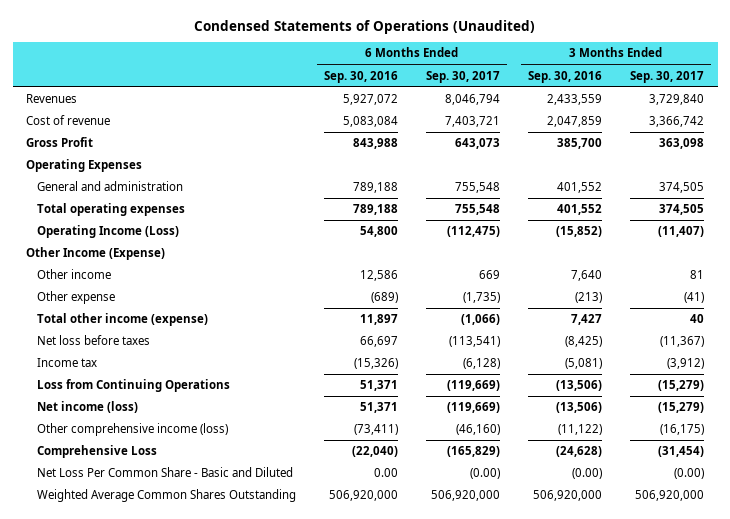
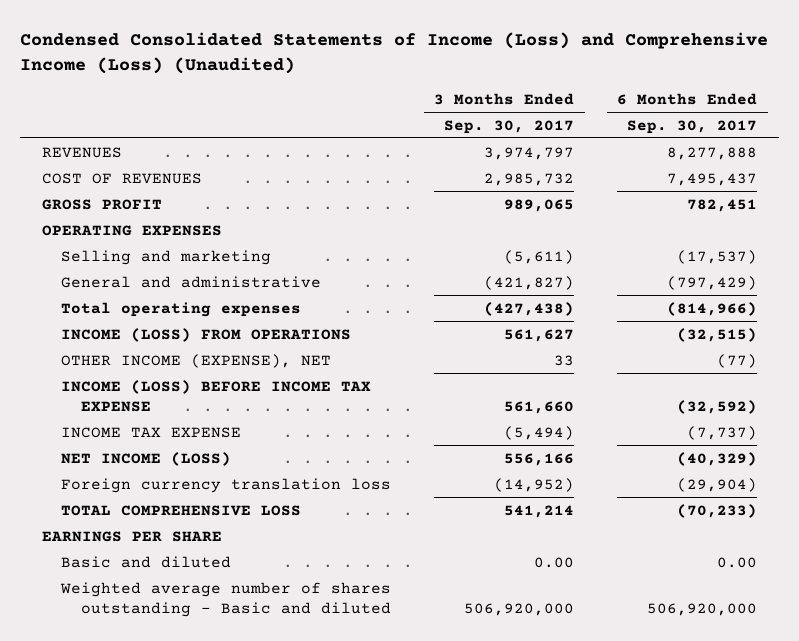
- Condensed Statements of Operations (Unaudited)
+ Condensed Consolidated Statements of Income (Loss) and Comprehensive Income (Loss) (Unaudited)
- | 6 Months Ended Sep. 30, 2016 | 6 Months Ended Sep. 30, 2017 | 3 Months Ended Sep. 30, 2016 | 3 Months Ended Sep. 30, 2017
+ | 3 Months Ended Sep. 30, 2017 | 6 Months Ended Sep. 30, 2017
- Revenues | 5,927,072 | 8,046,794 | 2,433,559 | 3,729,840
- Cost of revenue | 5,083,084 | 7,403,721 | 2,047,859 | 3,366,742
- Gross Profit | 843,988 | 643,073 | 385,700 | 363,098
- Operating Expenses
- General and administration | 789,188 | 755,548 | 401,552 | 374,505
- Total operating expenses | 789,188 | 755,548 | 401,552 | 374,505
- Operating Income (Loss) | 54,800 | (112,475) | (15,852) | (11,407)
- Other Income (Expense)
- Other income | 12,586 | 669 | 7,640 | 81
- Other expense | (689) | (1,735) | (213) | (41)
- Total other income (expense) | 11,897 | (1,066) | 7,427 | 40
- Net loss before taxes | 66,697 | (113,541) | (8,425) | (11,367)
- Income tax | (15,326) | (6,128) | (5,081) | (3,912)
- Loss from Continuing Operations | 51,371 | (119,669) | (13,506) | (15,279)
- Net income (loss) | 51,371 | (119,669) | (13,506) | (15,279)
- Other comprehensive income (loss) | (73,411) | (46,160) | (11,122) | (16,175)
- Comprehensive Loss | (22,040) | (165,829) | (24,628) | (31,454)
- Net Loss Per Common Share - Basic and Diluted | 0.00 | (0.00) | (0.00) | (0.00)
- Weighted Average Common Shares Outstanding | 506,920,000 | 506,920,000 | 506,920,000 | 506,920,000
+ REVENUES | 3,974,797 | 8,277,888
+ COST OF REVENUES | 2,985,732 | 7,495,437
+ GROSS PROFIT | 989,065 | 782,451
+ OPERATING EXPENSES
+ Selling and marketing | (5,611) | (17,537)
+ General and administrative | (421,827) | (797,429)
+ Total operating expenses | (427,438) | (814,966)
+ INCOME (LOSS) FROM OPERATIONS | 561,627 | (32,515)
+ OTHER INCOME (EXPENSE), NET | 33 | (77)
+ INCOME (LOSS) BEFORE INCOME TAX EXPENSE | 561,660 | (32,592)
+ INCOME TAX EXPENSE | (5,494) | (7,737)
+ NET INCOME (LOSS) | 556,166 | (40,329)
+ Foreign currency translation loss | (14,952) | (29,904)
+ TOTAL COMPREHENSIVE LOSS | 541,214 | (70,233)
+ EARNINGS PER SHARE
+ Basic and diluted | 0.00 | 0.00
+ Weighted average number of shares outstanding - Basic and diluted | 506,920,000 | 506,920,000

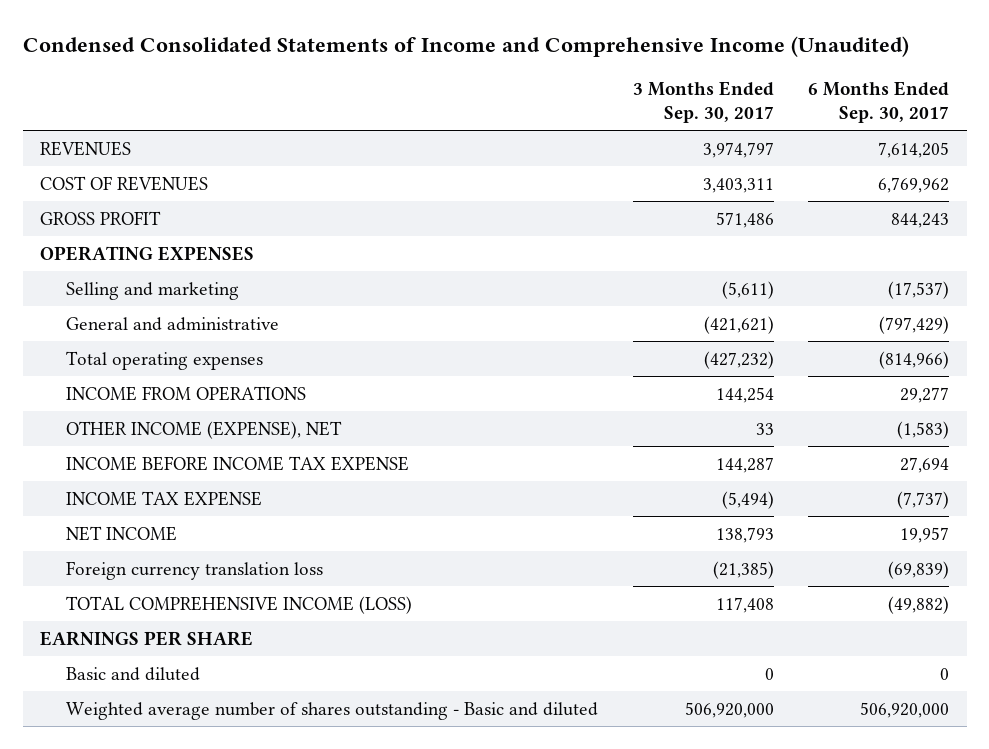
- Condensed Consolidated Statements of Income (Loss) and Comprehensive Income (Loss) (Unaudited)
+ Condensed Consolidated Statements of Income and Comprehensive Income (Unaudited)
- REVENUES | 3,974,797 | 8,277,888
- COST OF REVENUES | 2,985,732 | 7,495,437
- GROSS PROFIT | 989,065 | 782,451
+ REVENUES | 3,974,797 | 7,614,205
+ COST OF REVENUES | 3,403,311 | 6,769,962
+ GROSS PROFIT | 571,486 | 844,243
- General and administrative | (421,827) | (797,429)
- Total operating expenses | (427,438) | (814,966)
- INCOME (LOSS) FROM OPERATIONS | 561,627 | (32,515)
- OTHER INCOME (EXPENSE), NET | 33 | (77)
- INCOME (LOSS) BEFORE INCOME TAX EXPENSE | 561,660 | (32,592)
+ General and administrative | (421,621) | (797,429)
+ Total operating expenses | (427,232) | (814,966)
+ INCOME FROM OPERATIONS | 144,254 | 29,277
+ OTHER INCOME (EXPENSE), NET | 33 | (1,583)
+ INCOME BEFORE INCOME TAX EXPENSE | 144,287 | 27,694
- NET INCOME (LOSS) | 556,166 | (40,329)
- Foreign currency translation loss | (14,952) | (29,904)
- TOTAL COMPREHENSIVE LOSS | 541,214 | (70,233)
+ NET INCOME | 138,793 | 19,957
+ Foreign currency translation loss | (21,385) | (69,839)
+ TOTAL COMPREHENSIVE INCOME (LOSS) | 117,408 | (49,882)
- Basic and diluted | 0.00 | 0.00
+ Basic and diluted | 0 | 0

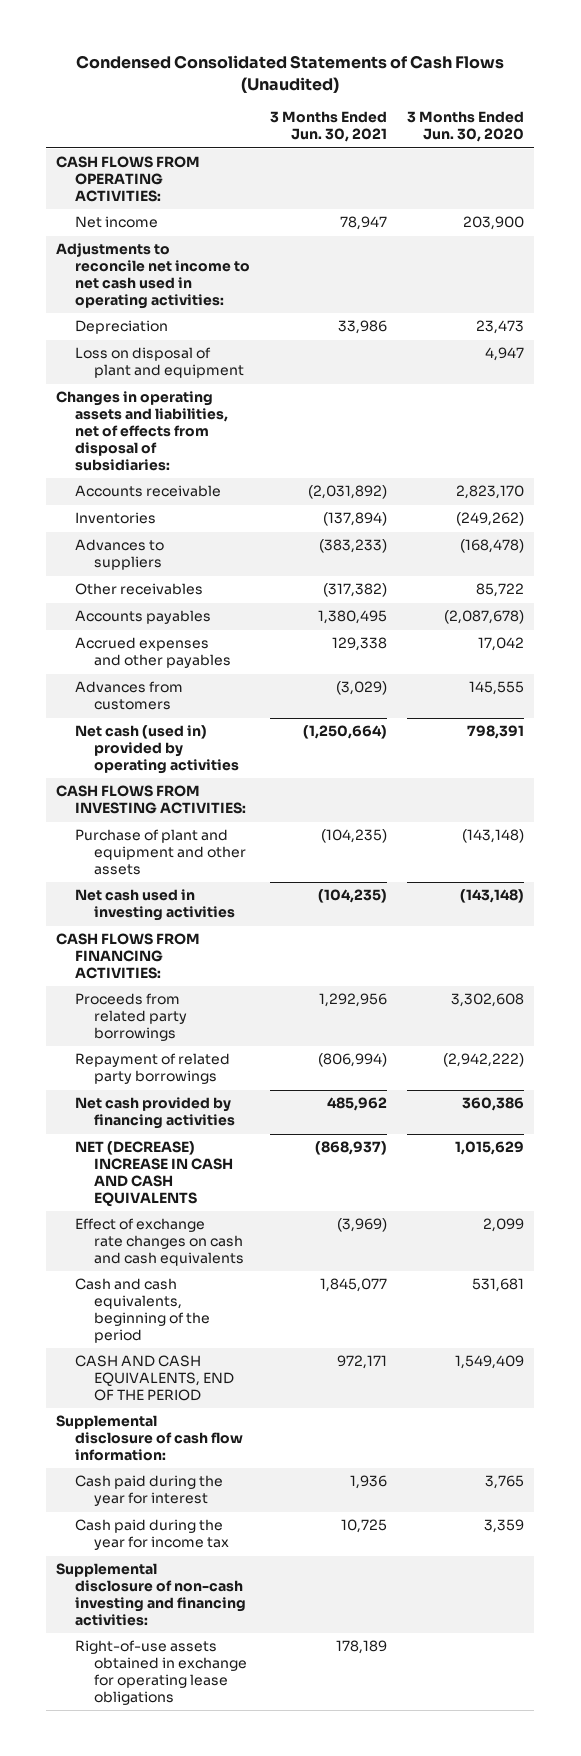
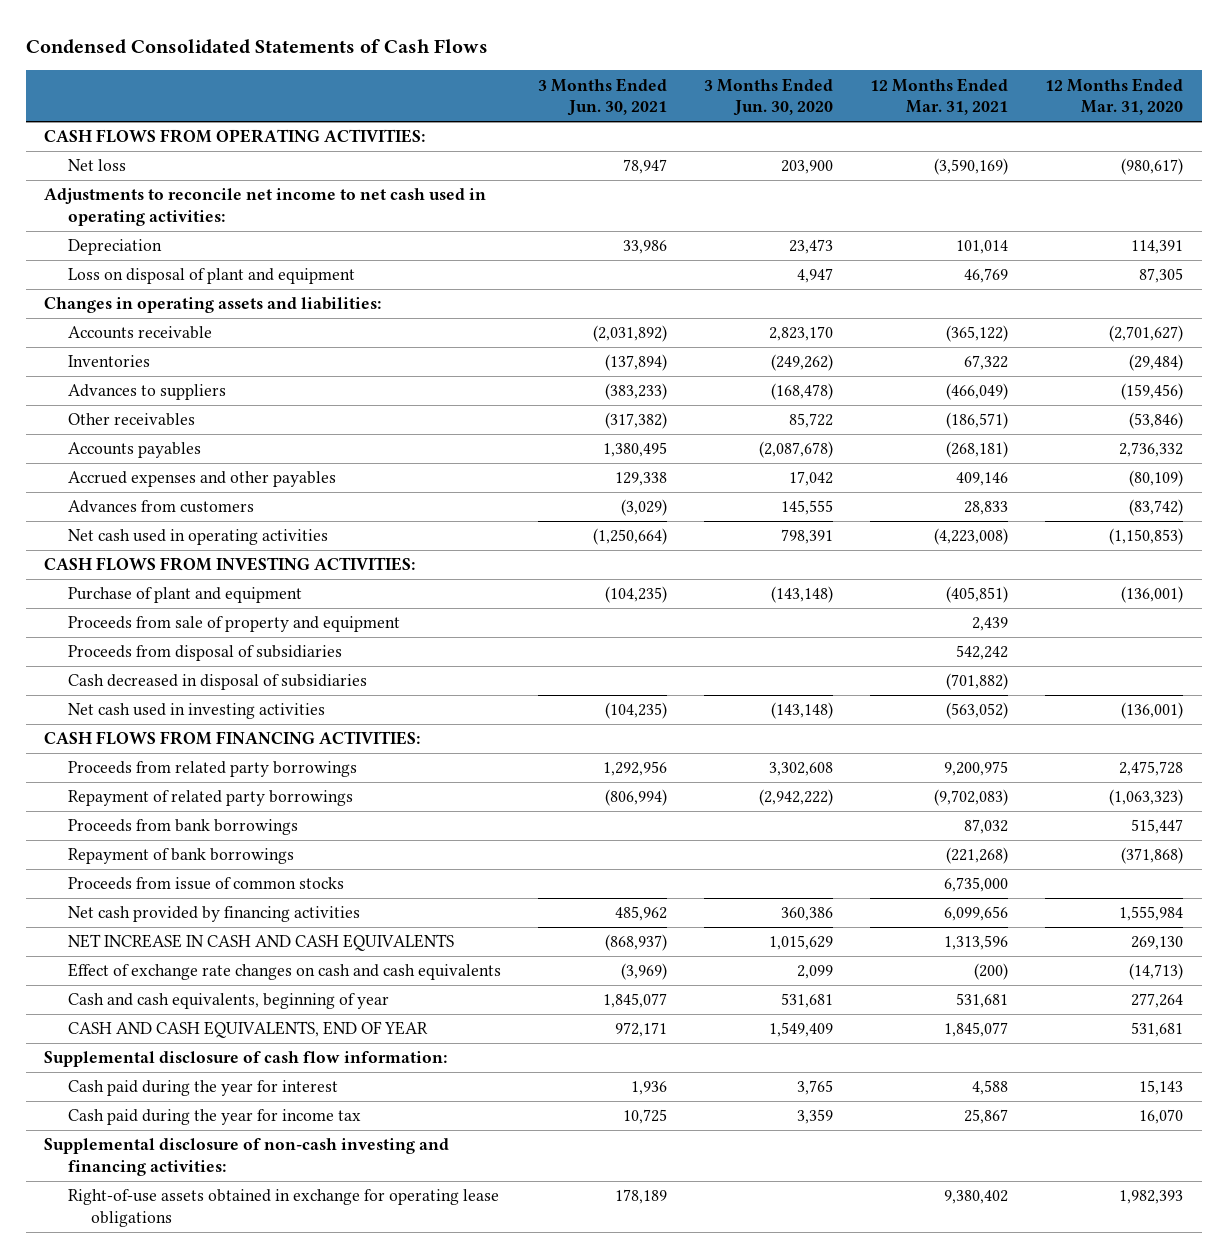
- Condensed Consolidated Statements of Cash Flows (Unaudited)
+ Condensed Consolidated Statements of Cash Flows
- | 3 Months Ended Jun. 30, 2021 | 3 Months Ended Jun. 30, 2020
+ | 3 Months Ended Jun. 30, 2021 | 3 Months Ended Jun. 30, 2020 | 12 Months Ended Mar. 31, 2021 | 12 Months Ended Mar. 31, 2020
- Net income | 78,947 | 203,900
+ Net loss | 78,947 | 203,900 | (3,590,169) | (980,617)
- Changes in operating assets and liabilities, net of effects from disposal of subsidiaries:
+ Changes in operating assets and liabilities:
- Net cash (used in) provided by operating activities | (1,250,664) | 798,391
+ Net cash used in operating activities | (1,250,664) | 798,391 | (4,223,008) | (1,150,853)
- Purchase of plant and equipment and other assets | (104,235) | (143,148)
+ Purchase of plant and equipment | (104,235) | (143,148) | (405,851) | (136,001)
+ Proceeds from sale of property and equipment | | | 2,439 |
+ Proceeds from disposal of subsidiaries | | | 542,242 |
+ Cash decreased in disposal of subsidiaries | | | (701,882) |
+ Proceeds from bank borrowings | | | 87,032 | 515,447
+ Repayment of bank borrowings | | | (221,268) | (371,868)
+ Proceeds from issue of common stocks | | | 6,735,000 |
- NET (DECREASE) INCREASE IN CASH AND CASH EQUIVALENTS | (868,937) | 1,015,629
+ NET INCREASE IN CASH AND CASH EQUIVALENTS | (868,937) | 1,015,629 | 1,313,596 | 269,130
- Cash and cash equivalents, beginning of the period | 1,845,077 | 531,681
- CASH AND CASH EQUIVALENTS, END OF THE PERIOD | 972,171 | 1,549,409
+ Cash and cash equivalents, beginning of year | 1,845,077 | 531,681 | 531,681 | 277,264
+ CASH AND CASH EQUIVALENTS, END OF YEAR | 972,171 | 1,549,409 | 1,845,077 | 531,681

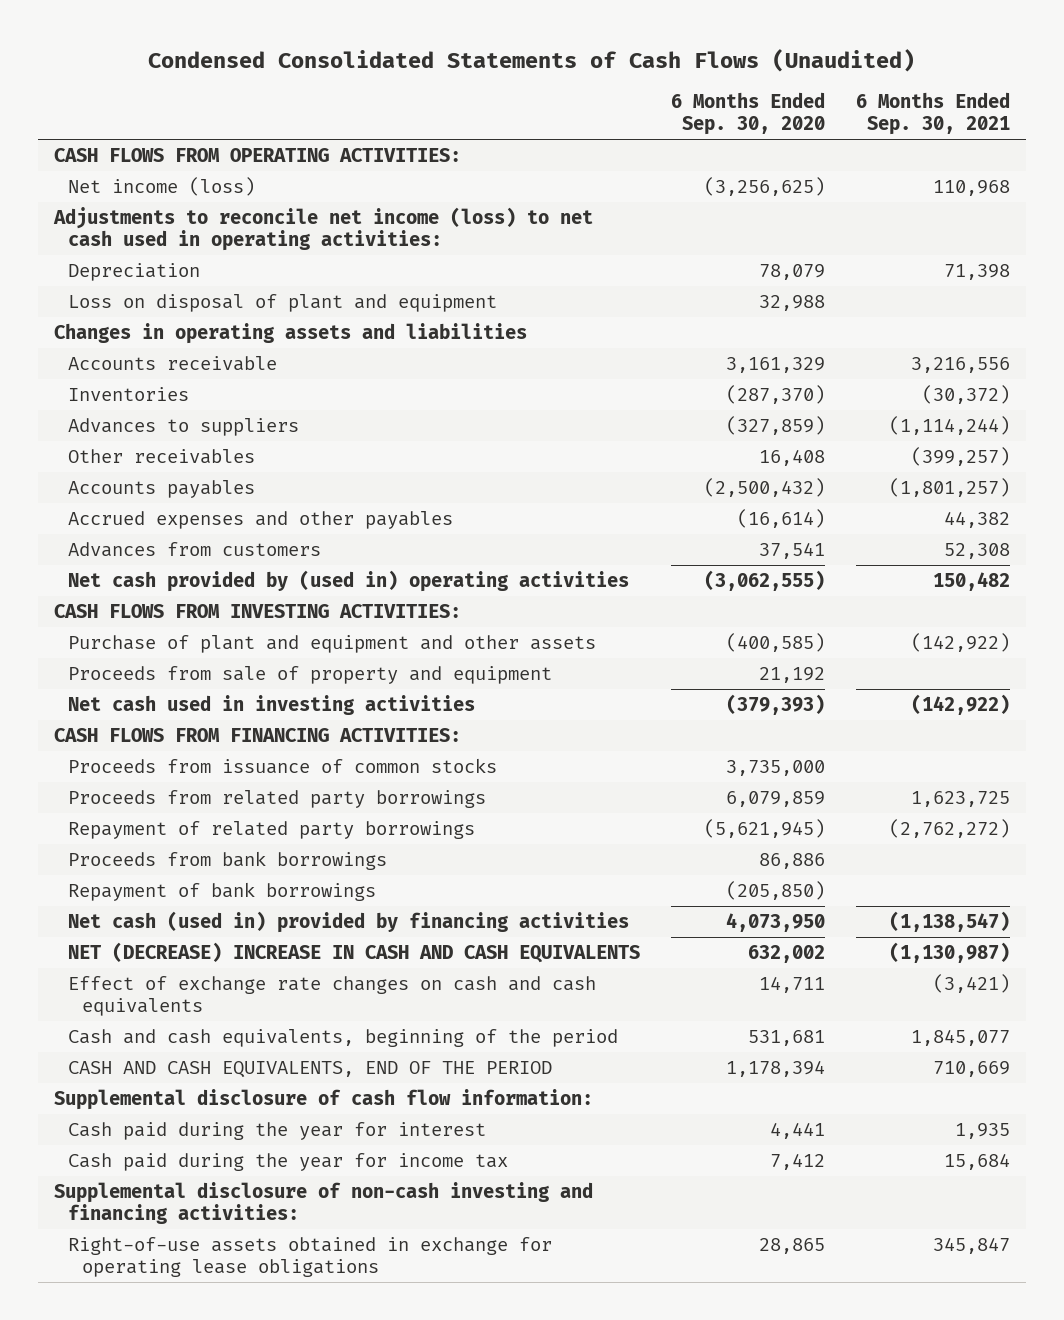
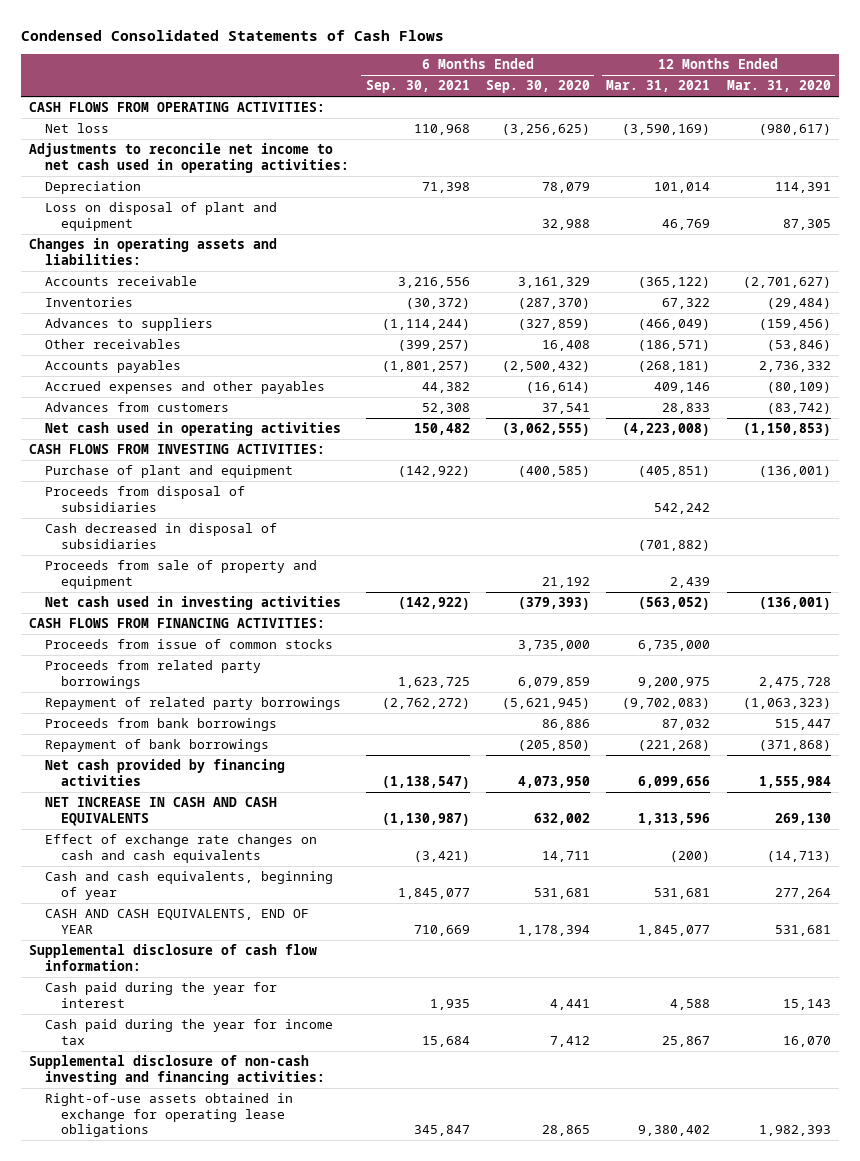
- Condensed Consolidated Statements of Cash Flows (Unaudited)
+ Condensed Consolidated Statements of Cash Flows
- | 6 Months Ended Sep. 30, 2020 | 6 Months Ended Sep. 30, 2021
+ | 6 Months Ended Sep. 30, 2021 | 6 Months Ended Sep. 30, 2020 | 12 Months Ended Mar. 31, 2021 | 12 Months Ended Mar. 31, 2020
- Net income (loss) | (3,256,625) | 110,968
- Adjustments to reconcile net income (loss) to net cash used in operating activities:
+ Net loss | 110,968 | (3,256,625) | (3,590,169) | (980,617)
+ Adjustments to reconcile net income to net cash used in operating activities:
- Changes in operating assets and liabilities
+ Changes in operating assets and liabilities:
- Net cash provided by (used in) operating activities | (3,062,555) | 150,482
+ Net cash used in operating activities | 150,482 | (3,062,555) | (4,223,008) | (1,150,853)
- Purchase of plant and equipment and other assets | (400,585) | (142,922)
+ Purchase of plant and equipment | (142,922) | (400,585) | (405,851) | (136,001)
+ Proceeds from disposal of subsidiaries | | | 542,242 |
+ Cash decreased in disposal of subsidiaries | | | (701,882) |
- Proceeds from issuance of common stocks | 3,735,000 |
+ Proceeds from issue of common stocks | | 3,735,000 | 6,735,000 |
- Net cash (used in) provided by financing activities | 4,073,950 | (1,138,547)
- NET (DECREASE) INCREASE IN CASH AND CASH EQUIVALENTS | 632,002 | (1,130,987)
+ Net cash provided by financing activities | (1,138,547) | 4,073,950 | 6,099,656 | 1,555,984
+ NET INCREASE IN CASH AND CASH EQUIVALENTS | (1,130,987) | 632,002 | 1,313,596 | 269,130
- Cash and cash equivalents, beginning of the period | 531,681 | 1,845,077
- CASH AND CASH EQUIVALENTS, END OF THE PERIOD | 1,178,394 | 710,669
+ Cash and cash equivalents, beginning of year | 1,845,077 | 531,681 | 531,681 | 277,264
+ CASH AND CASH EQUIVALENTS, END OF YEAR | 710,669 | 1,178,394 | 1,845,077 | 531,681

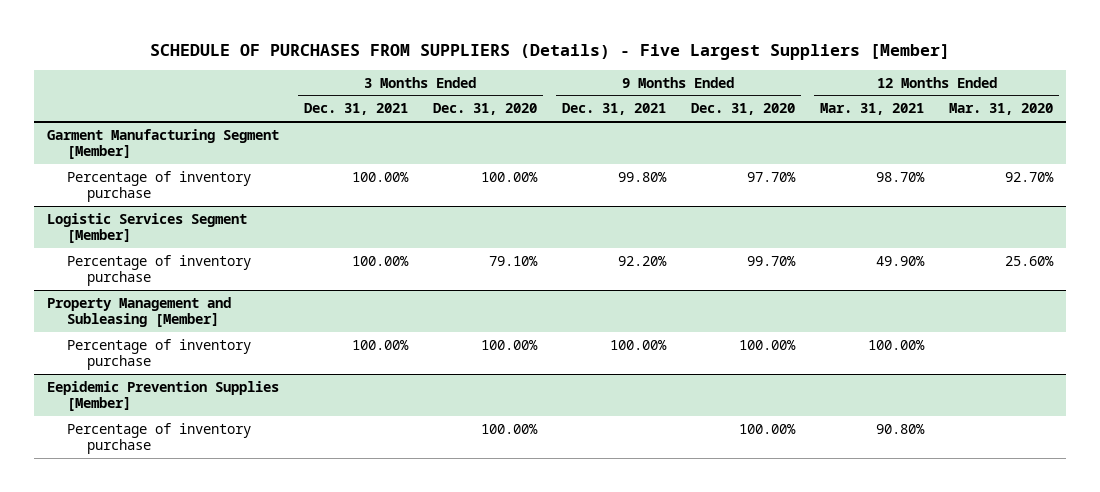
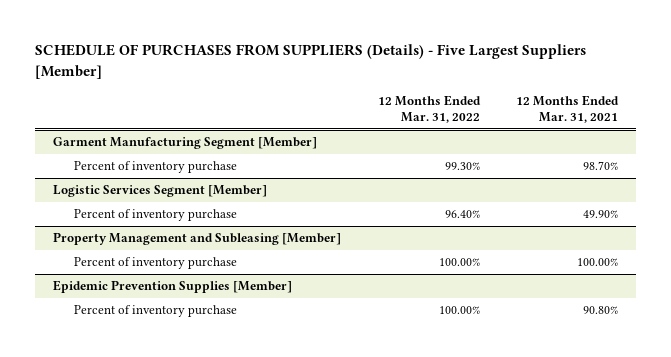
- | 3 Months Ended Dec. 31, 2021 | 3 Months Ended Dec. 31, 2020 | 9 Months Ended Dec. 31, 2021 | 9 Months Ended Dec. 31, 2020 | 12 Months Ended Mar. 31, 2021 | 12 Months Ended Mar. 31, 2020
+ | 12 Months Ended Mar. 31, 2022 | 12 Months Ended Mar. 31, 2021
@ Garment Manufacturing Segment [Member]
- Percentage of inventory purchase | 100.00% | 100.00% | 99.80% | 97.70% | 98.70% | 92.70%
+ Percent of inventory purchase | 99.30% | 98.70%
@ Logistic Services Segment [Member]
- Percentage of inventory purchase | 100.00% | 79.10% | 92.20% | 99.70% | 49.90% | 25.60%
+ Percent of inventory purchase | 96.40% | 49.90%
@ Property Management and Subleasing [Member]
- Percentage of inventory purchase | 100.00% | 100.00% | 100.00% | 100.00% | 100.00% |
- Eepidemic Prevention Supplies [Member]
- Percentage of inventory purchase | | 100.00% | | 100.00% | 90.80% |
@ Property Management and Subleasing [Member]
+ Percent of inventory purchase | 100.00% | 100.00%
+ Epidemic Prevention Supplies [Member]
+ Percent of inventory purchase | 100.00% | 90.80%

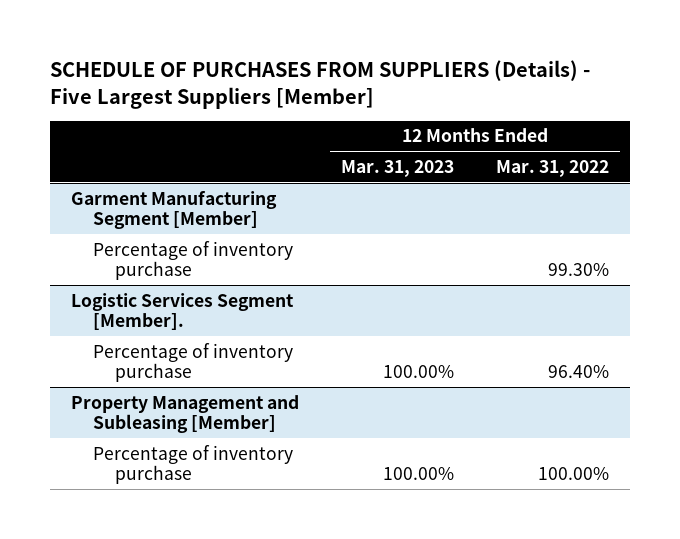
- | 12 Months Ended Mar. 31, 2022 | 12 Months Ended Mar. 31, 2021
+ | 12 Months Ended Mar. 31, 2023 | 12 Months Ended Mar. 31, 2022
@ Garment Manufacturing Segment [Member]
- Percent of inventory purchase | 99.30% | 98.70%
- Logistic Services Segment [Member]
- Percent of inventory purchase | 96.40% | 49.90%
@ Garment Manufacturing Segment [Member]
+ Percentage of inventory purchase | | 99.30%
+ Logistic Services Segment [Member].
+ Percentage of inventory purchase | 100.00% | 96.40%
@ Property Management and Subleasing [Member]
- Percent of inventory purchase | 100.00% | 100.00%
- Epidemic Prevention Supplies [Member]
- Percent of inventory purchase | 100.00% | 90.80%
@ Property Management and Subleasing [Member]
+ Percentage of inventory purchase | 100.00% | 100.00%

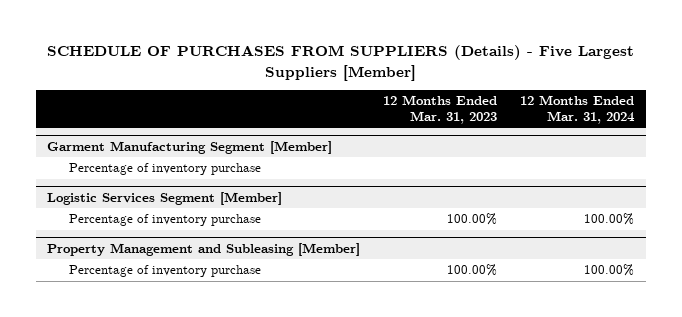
- | 12 Months Ended Mar. 31, 2023 | 12 Months Ended Mar. 31, 2022
+ | 12 Months Ended Mar. 31, 2023 | 12 Months Ended Mar. 31, 2024
- Logistic Services Segment [Member].
+ Logistic Services Segment [Member]

